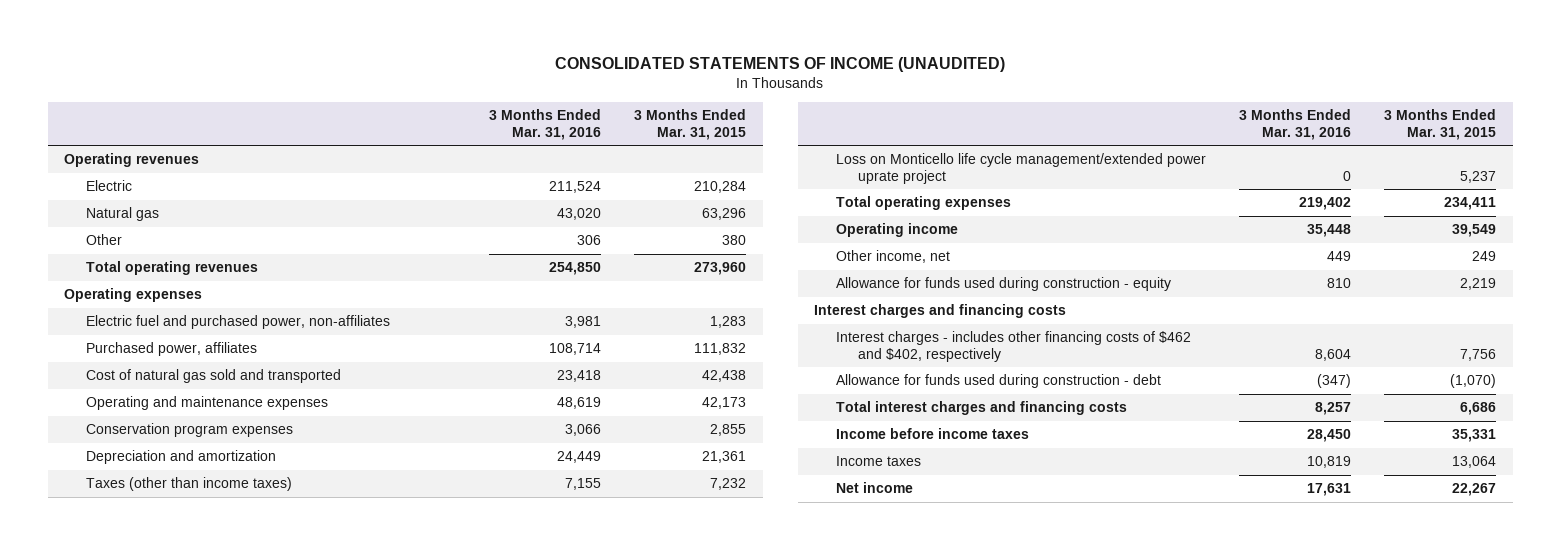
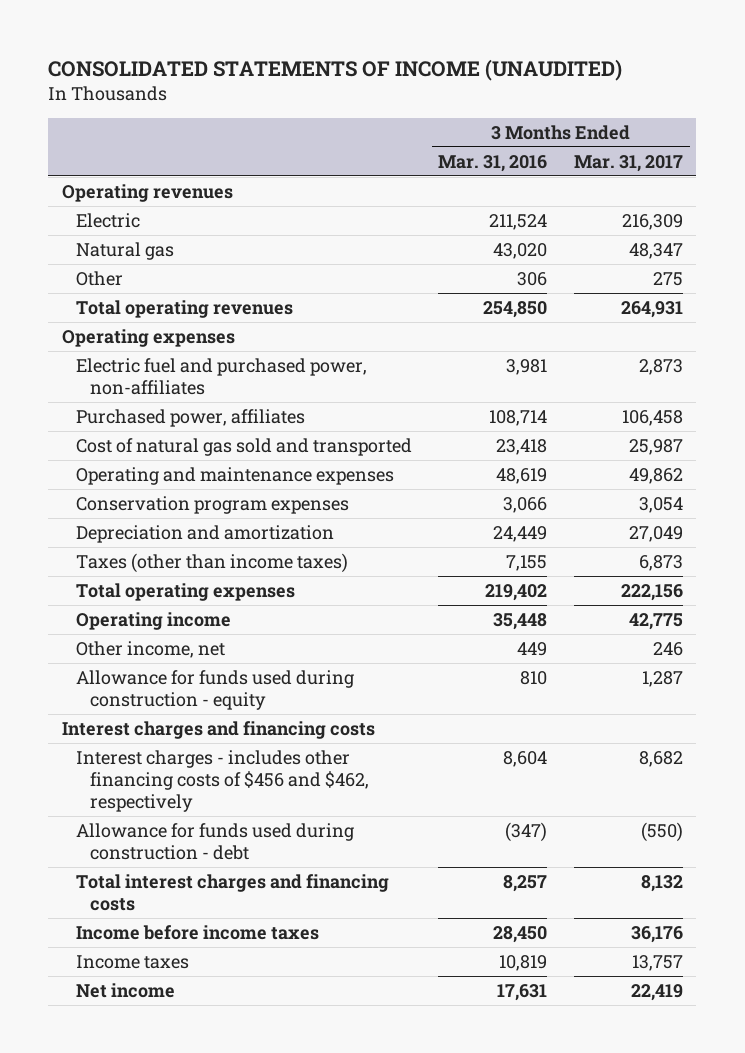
- | 3 Months Ended Mar. 31, 2016 | 3 Months Ended Mar. 31, 2015
+ | 3 Months Ended Mar. 31, 2016 | 3 Months Ended Mar. 31, 2017
- Loss on Monticello life cycle management/extended power uprate project | 0 | 5,237
- Interest charges - includes other financing costs of $462 and $402, respectively | 8,604 | 7,756
+ Interest charges - includes other financing costs of $456 and $462, respectively | 8,604 | 8,682

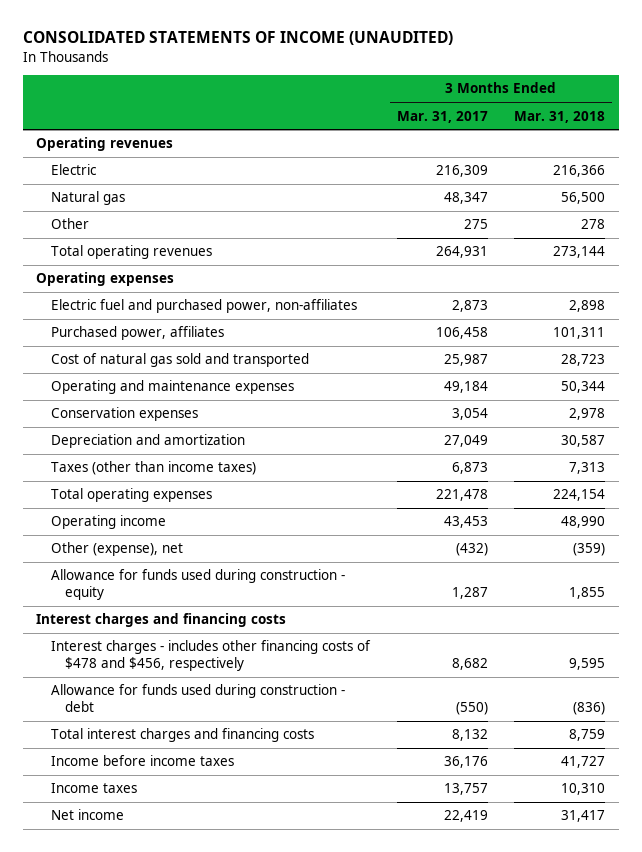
- | 3 Months Ended Mar. 31, 2016 | 3 Months Ended Mar. 31, 2017
+ | 3 Months Ended Mar. 31, 2017 | 3 Months Ended Mar. 31, 2018
- Operating and maintenance expenses | 48,619 | 49,862
- Conservation program expenses | 3,066 | 3,054
+ Operating and maintenance expenses | 49,184 | 50,344
+ Conservation expenses | 3,054 | 2,978
- Total operating expenses | 219,402 | 222,156
- Operating income | 35,448 | 42,775
- Other income, net | 449 | 246
+ Total operating expenses | 221,478 | 224,154
+ Operating income | 43,453 | 48,990
+ Other (expense), net | (432) | (359)
- Interest charges - includes other financing costs of $456 and $462, respectively | 8,604 | 8,682
+ Interest charges - includes other financing costs of $478 and $456, respectively | 8,682 | 9,595

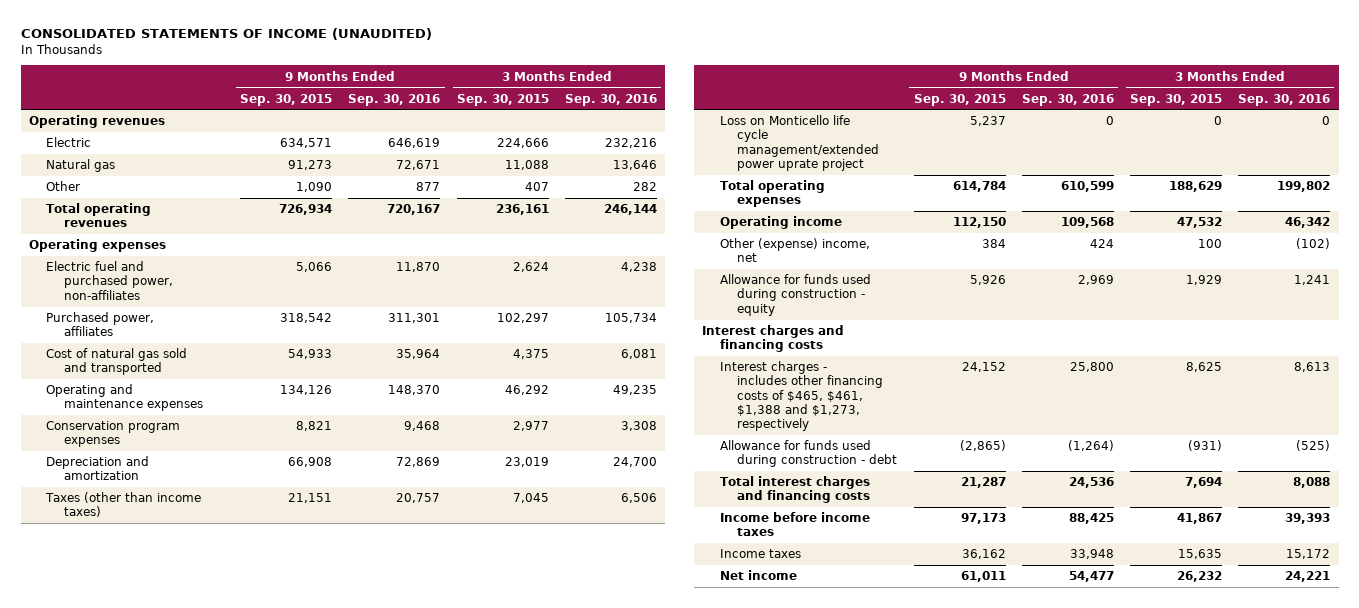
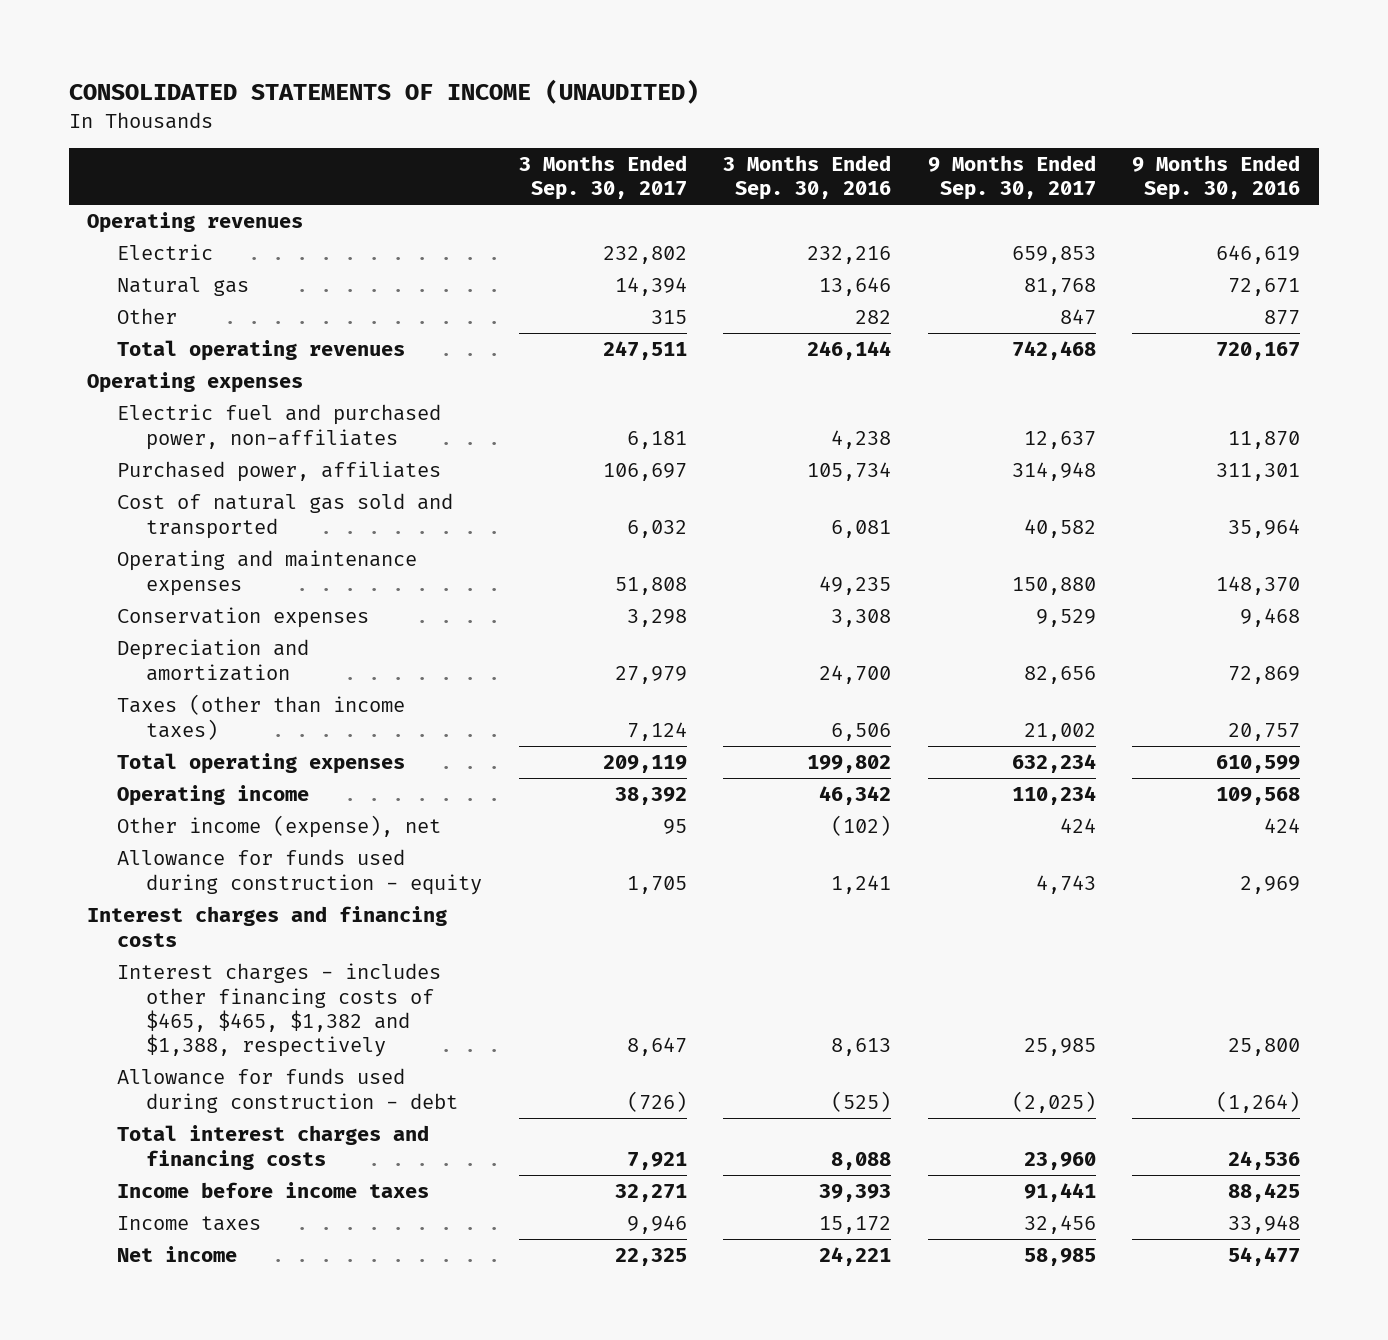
- | 9 Months Ended Sep. 30, 2015 | 9 Months Ended Sep. 30, 2016 | 3 Months Ended Sep. 30, 2015 | 3 Months Ended Sep. 30, 2016
+ | 3 Months Ended Sep. 30, 2017 | 3 Months Ended Sep. 30, 2016 | 9 Months Ended Sep. 30, 2017 | 9 Months Ended Sep. 30, 2016
- Conservation program expenses | 8,821 | 9,468 | 2,977 | 3,308
+ Conservation expenses | 3,298 | 3,308 | 9,529 | 9,468
- Loss on Monticello life cycle management/extended power uprate project | 5,237 | 0 | 0 | 0
- Other (expense) income, net | 384 | 424 | 100 | (102)
+ Other income (expense), net | 95 | (102) | 424 | 424
- Interest charges - includes other financing costs of $465, $461, $1,388 and $1,273, respectively | 24,152 | 25,800 | 8,625 | 8,613
+ Interest charges - includes other financing costs of $465, $465, $1,382 and $1,388, respectively | 8,647 | 8,613 | 25,985 | 25,800

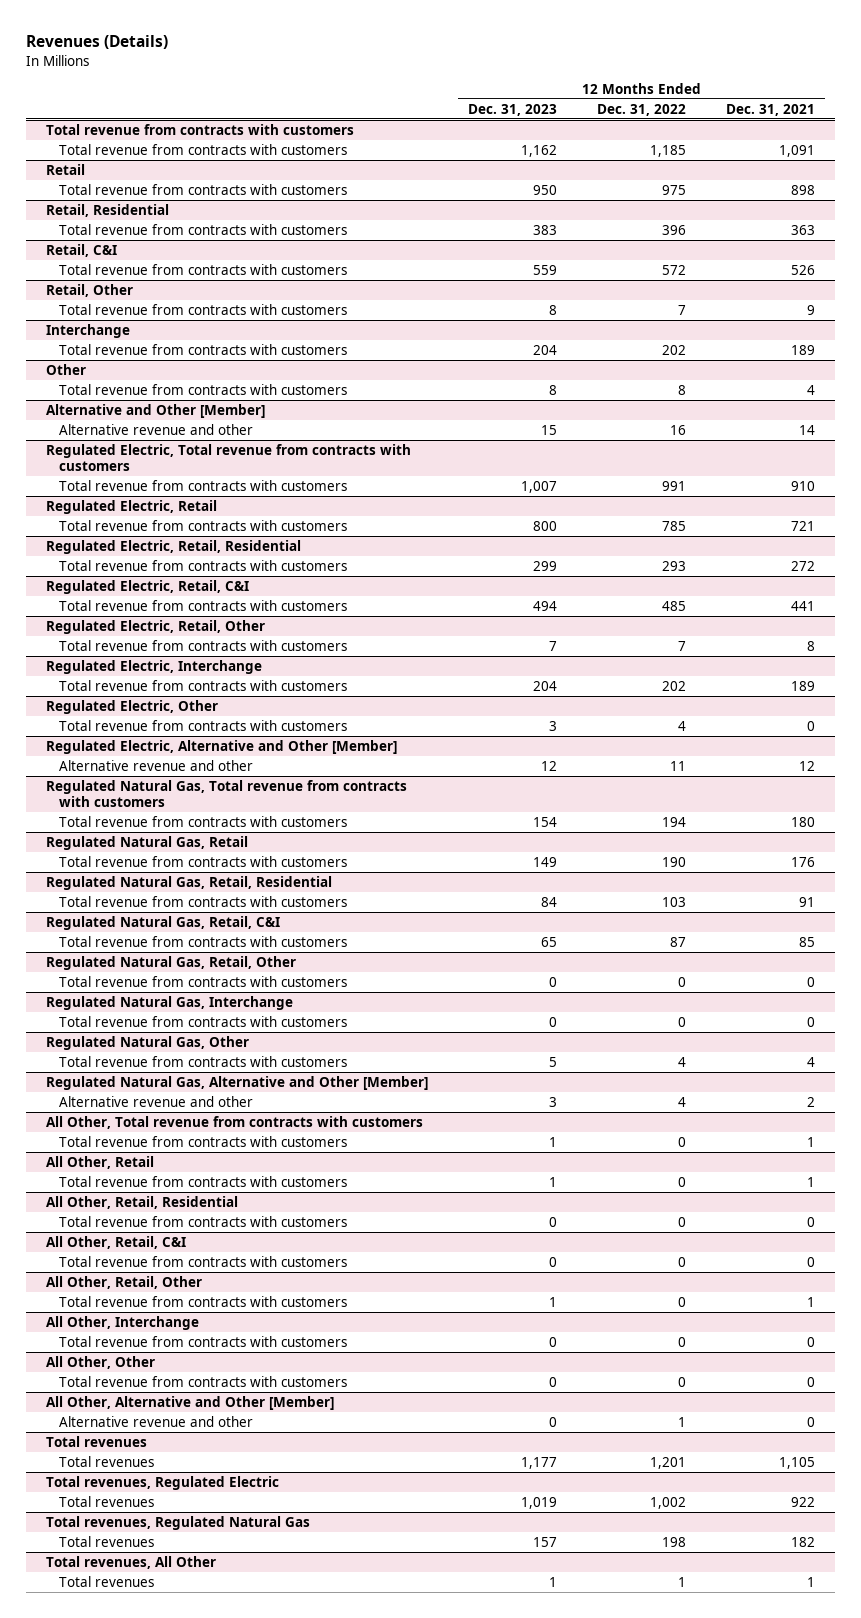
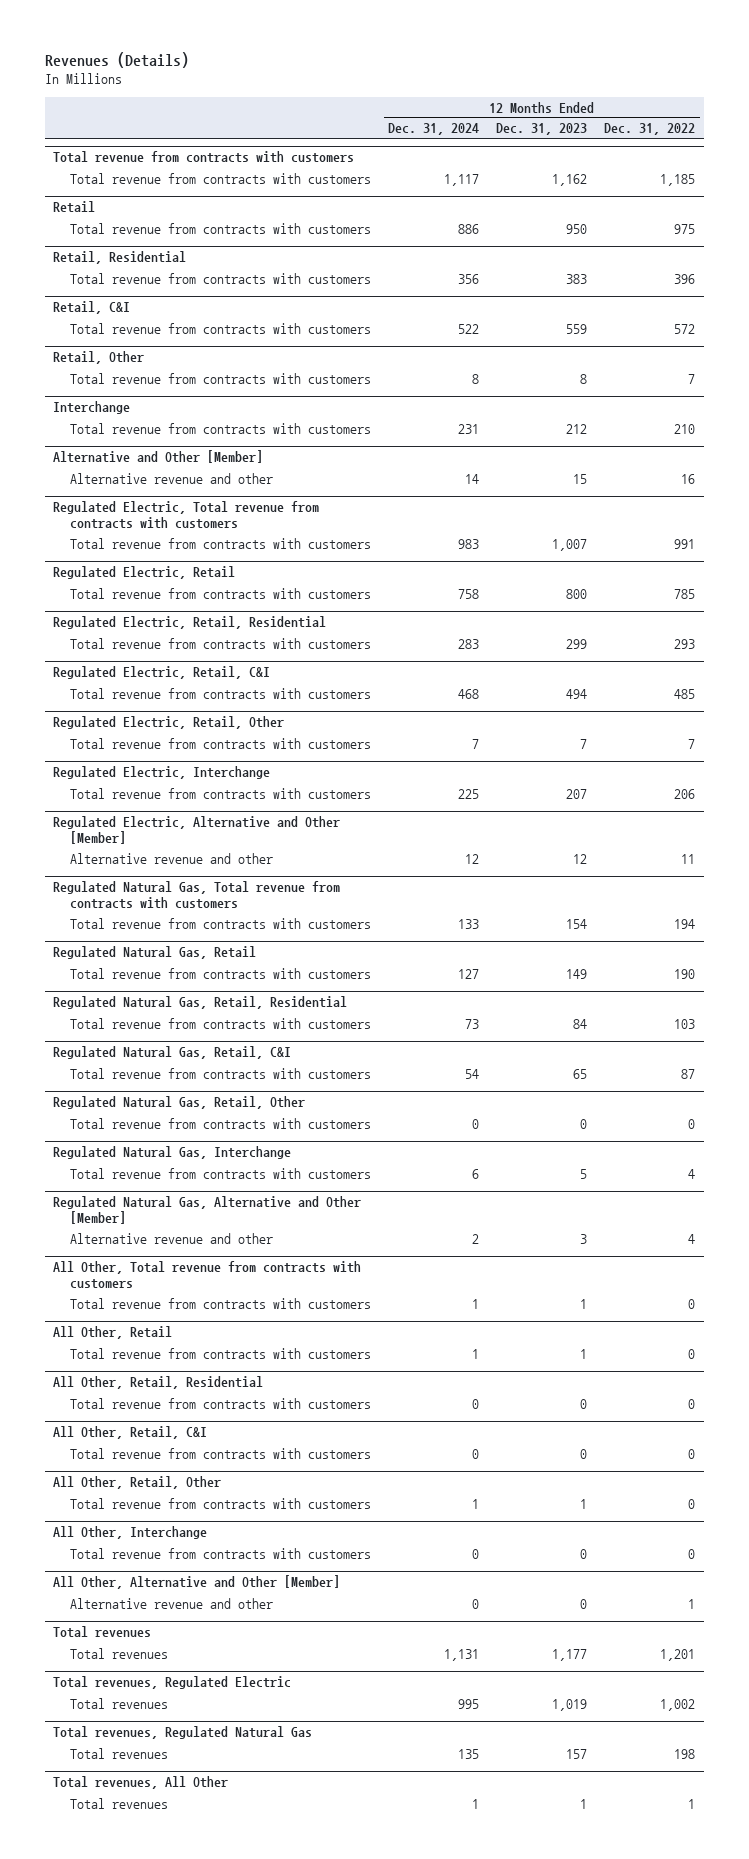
- | 12 Months Ended Dec. 31, 2023 | 12 Months Ended Dec. 31, 2022 | 12 Months Ended Dec. 31, 2021
+ | 12 Months Ended Dec. 31, 2024 | 12 Months Ended Dec. 31, 2023 | 12 Months Ended Dec. 31, 2022
@ Interchange
- Total revenue from contracts with customers | 204 | 202 | 189
- Other
- Total revenue from contracts with customers | 8 | 8 | 4
@ Interchange
+ Total revenue from contracts with customers | 231 | 212 | 210
@ Regulated Electric, Interchange
- Total revenue from contracts with customers | 204 | 202 | 189
- Regulated Electric, Other
- Total revenue from contracts with customers | 3 | 4 | 0
@ Regulated Electric, Interchange
+ Total revenue from contracts with customers | 225 | 207 | 206
@ Regulated Natural Gas, Interchange
- Total revenue from contracts with customers | 0 | 0 | 0
- Regulated Natural Gas, Other
- All Other, Other
- Total revenue from contracts with customers | 0 | 0 | 0

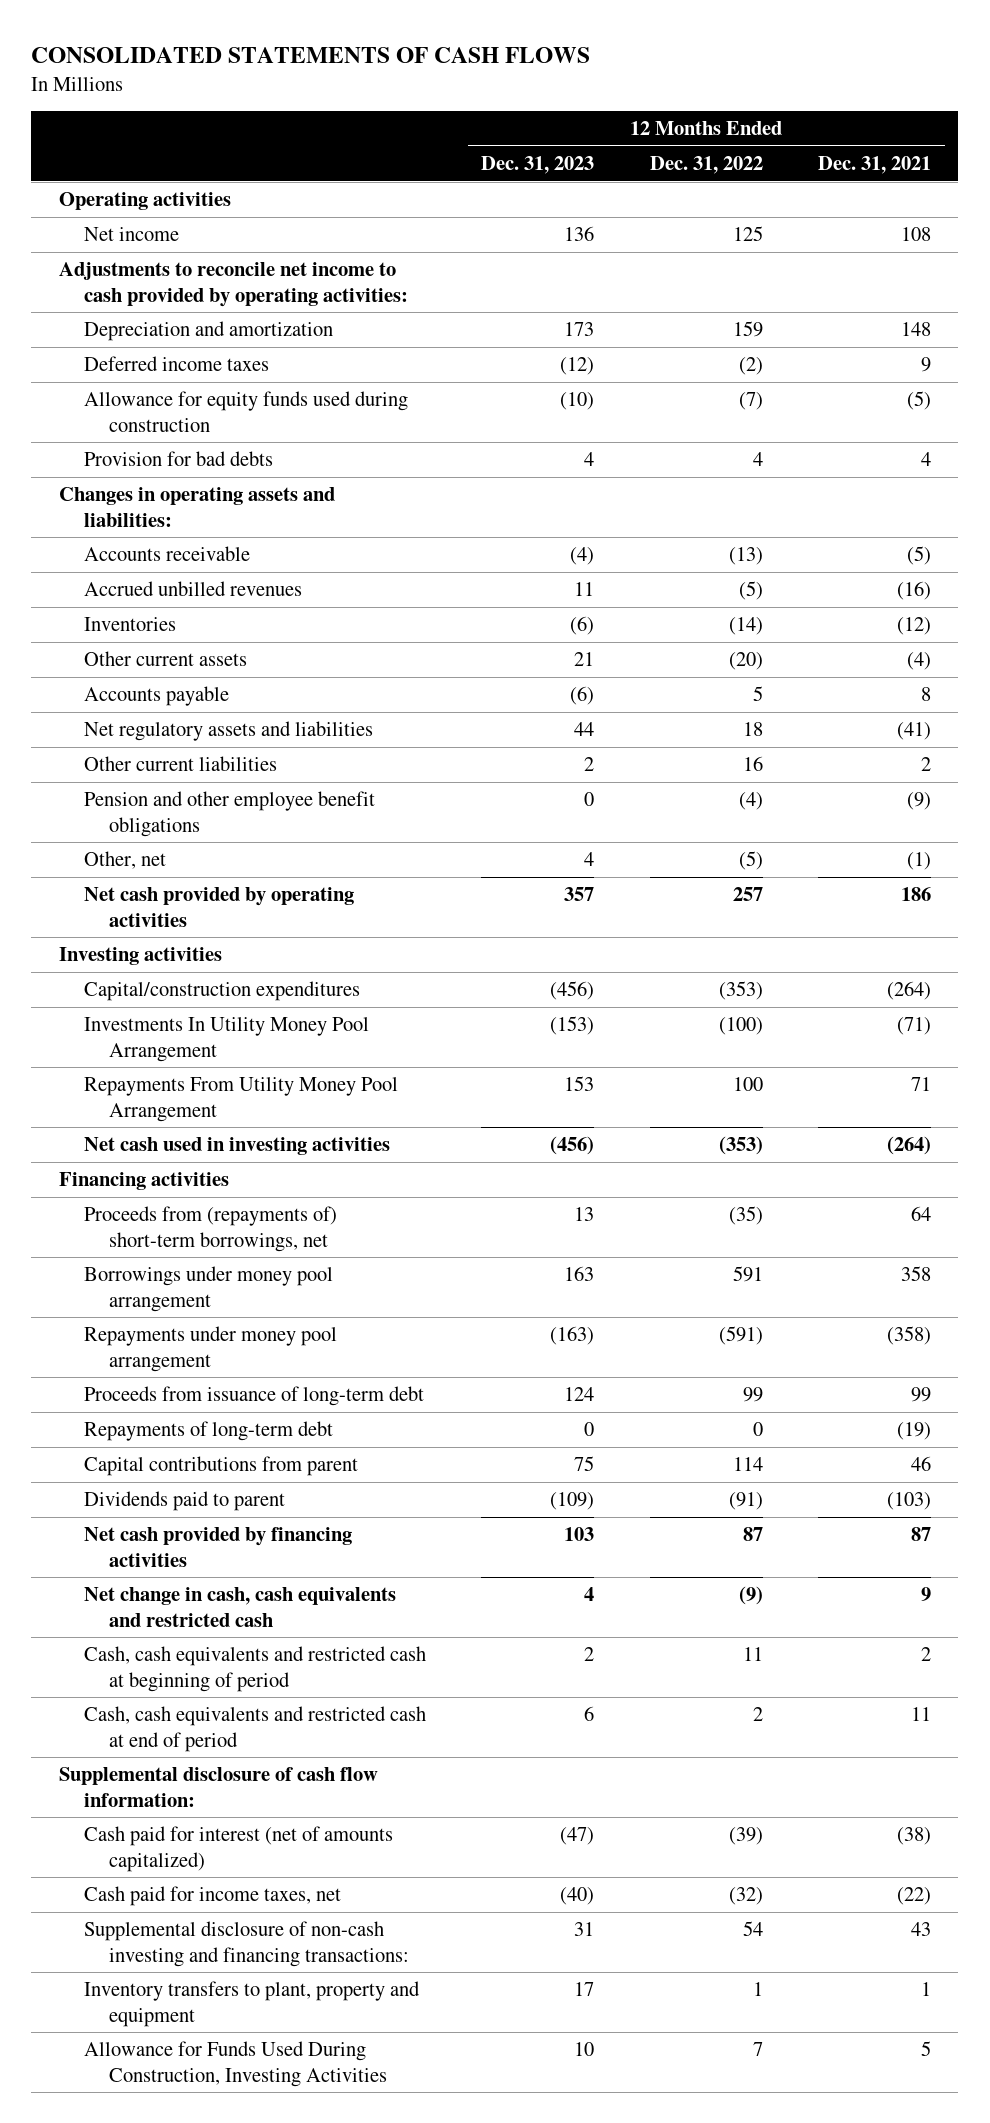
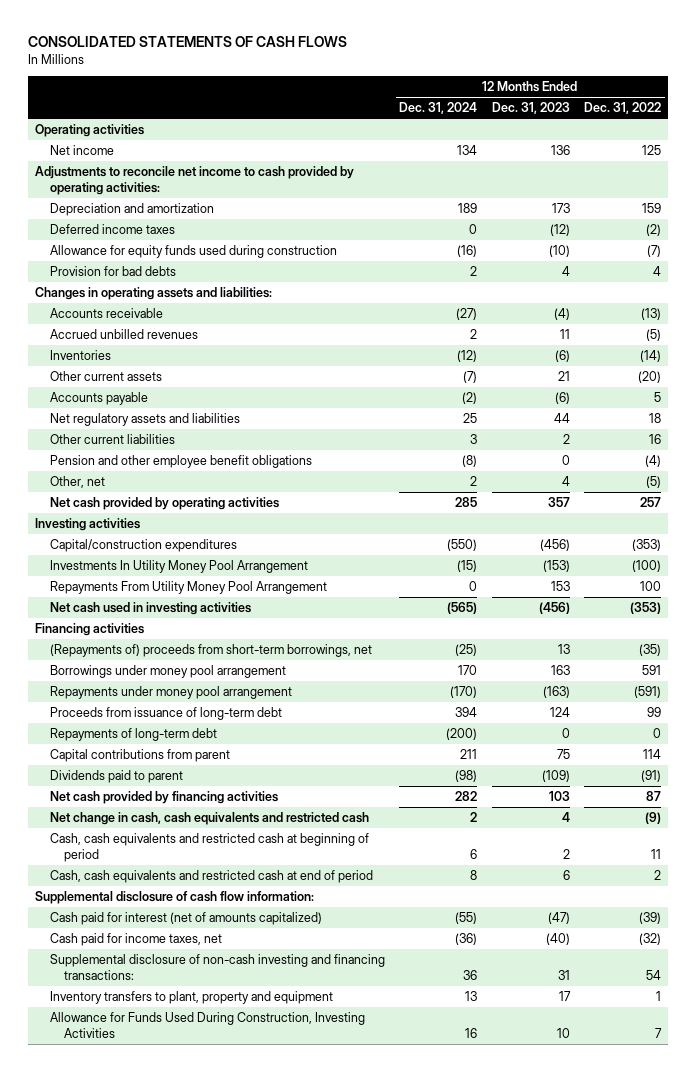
- | 12 Months Ended Dec. 31, 2023 | 12 Months Ended Dec. 31, 2022 | 12 Months Ended Dec. 31, 2021
+ | 12 Months Ended Dec. 31, 2024 | 12 Months Ended Dec. 31, 2023 | 12 Months Ended Dec. 31, 2022
- Proceeds from (repayments of) short-term borrowings, net | 13 | (35) | 64
+ (Repayments of) proceeds from short-term borrowings, net | (25) | 13 | (35)

